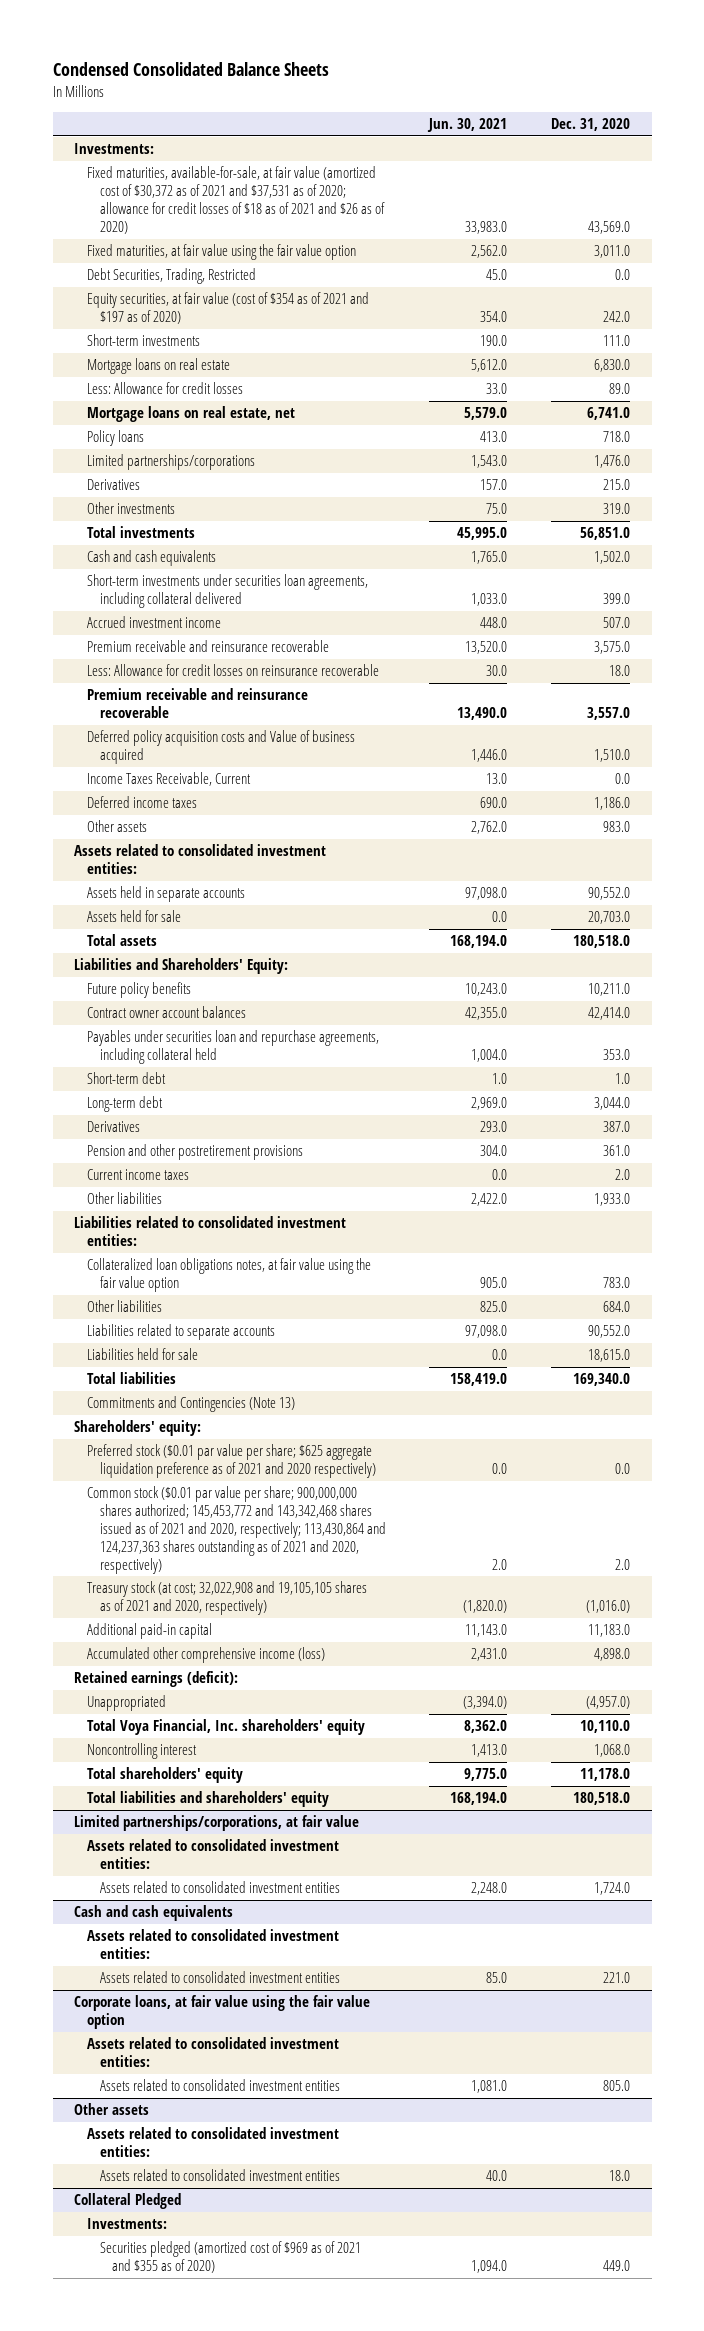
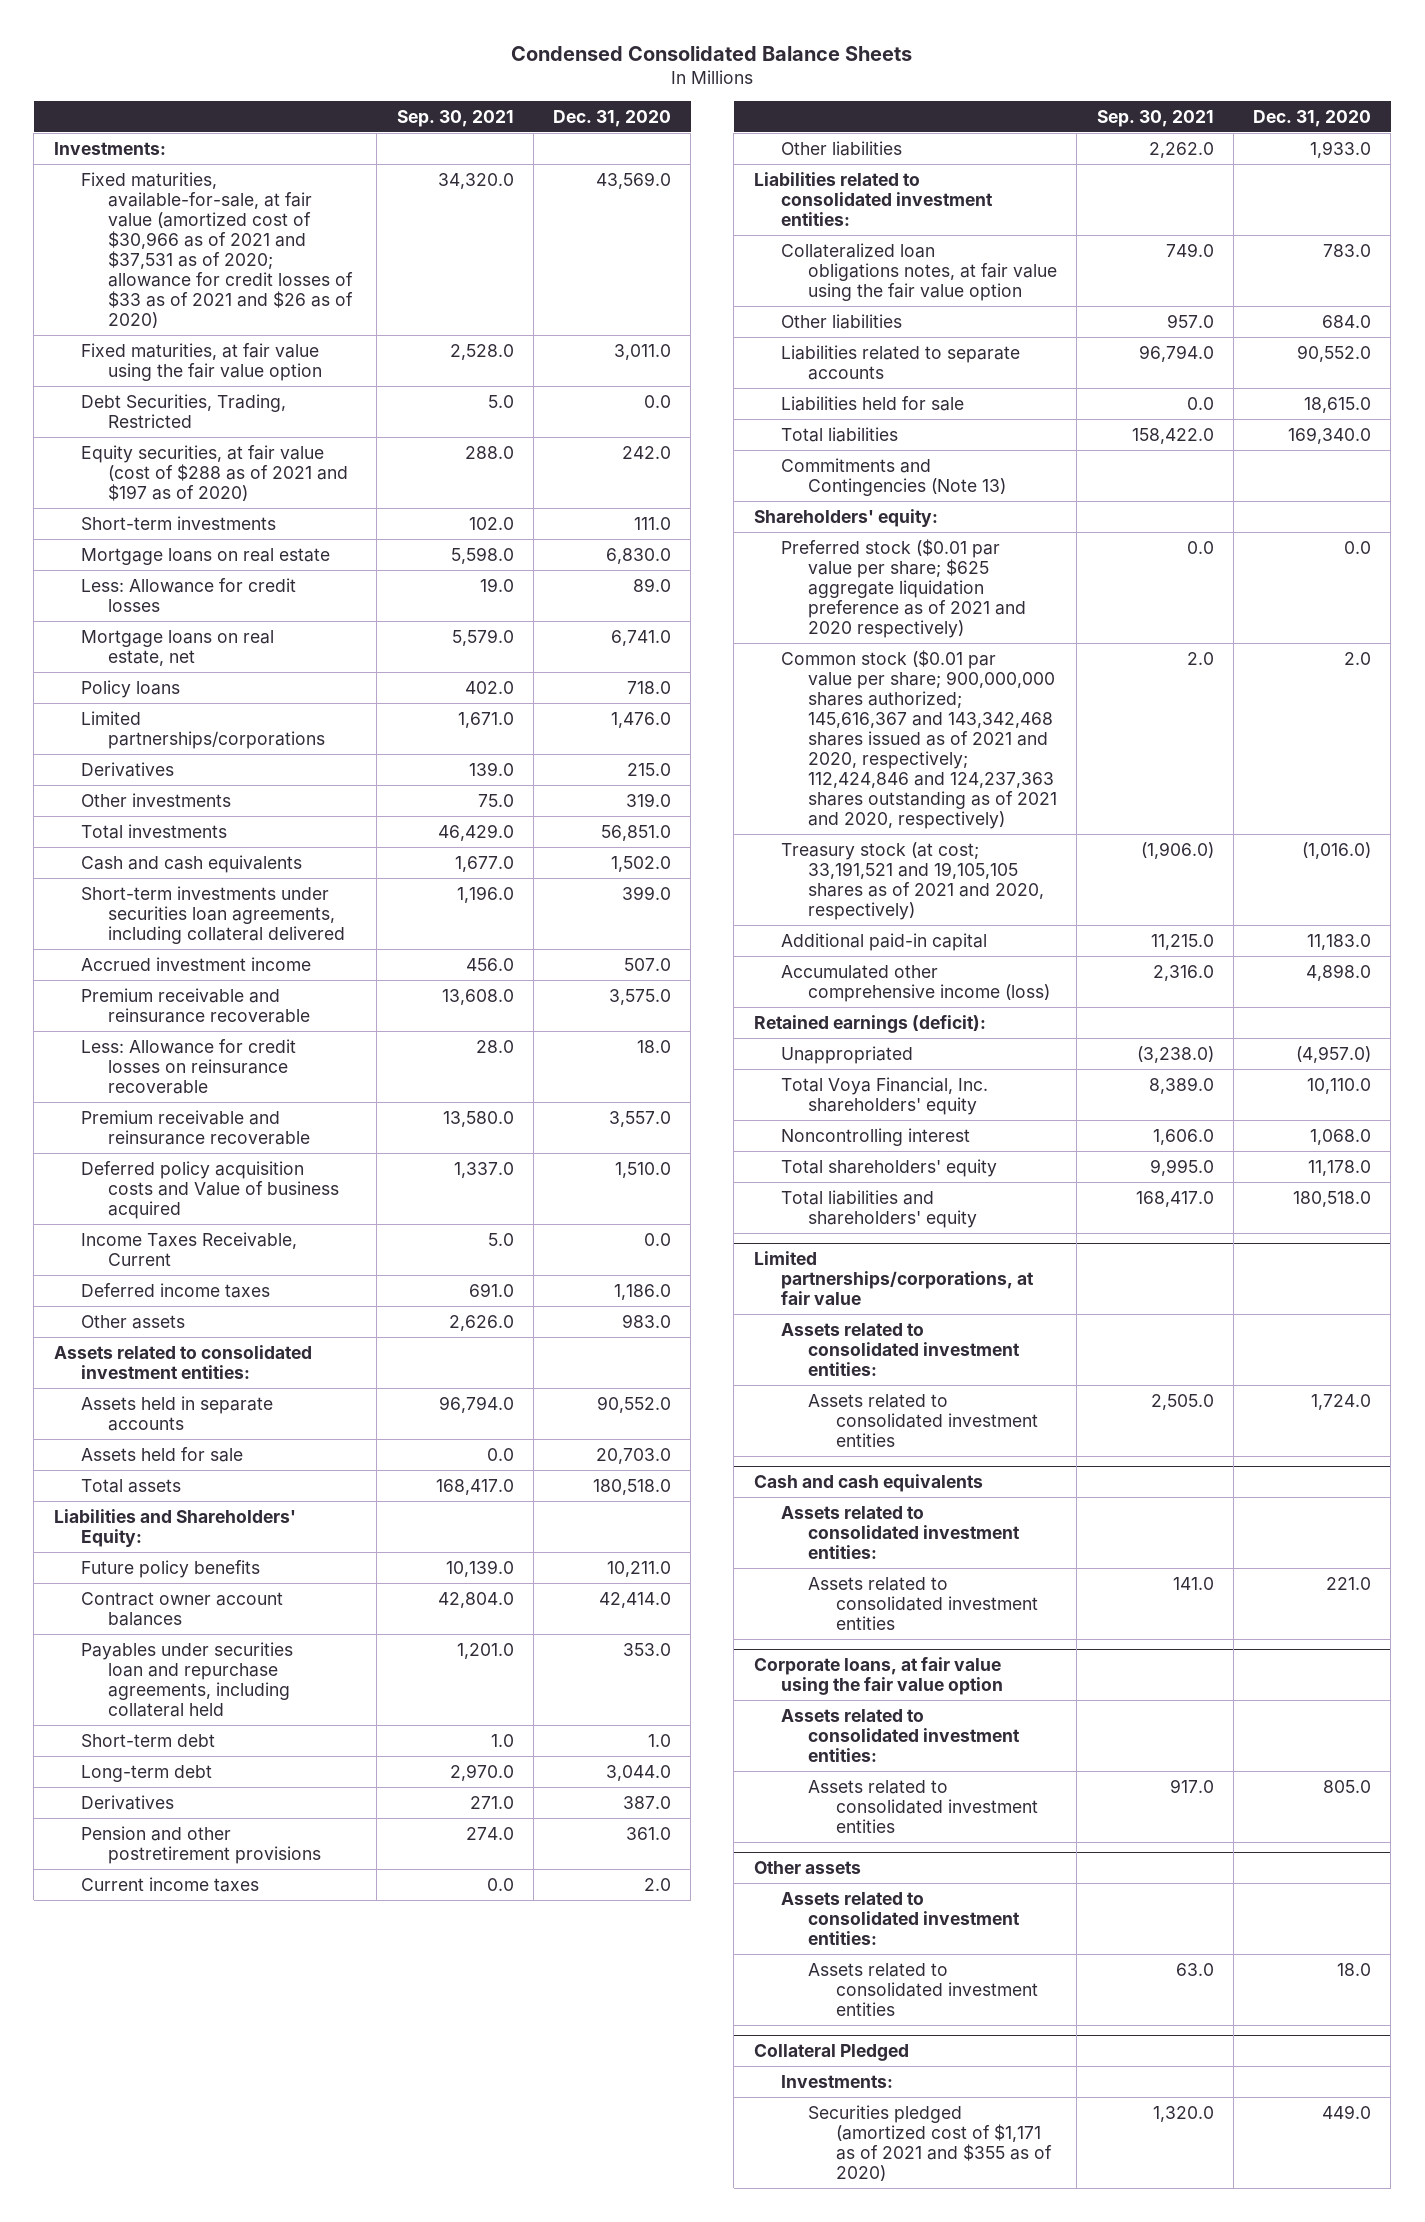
- | Jun. 30, 2021 | Dec. 31, 2020
+ | Sep. 30, 2021 | Dec. 31, 2020
- Fixed maturities, available-for-sale, at fair value (amortized cost of $30,372 as of 2021 and $37,531 as of 2020; allowance for credit losses of $18 as of 2021 and $26 as of 2020) | 33,983.0 | 43,569.0
+ Fixed maturities, available-for-sale, at fair value (amortized cost of $30,966 as of 2021 and $37,531 as of 2020; allowance for credit losses of $33 as of 2021 and $26 as of 2020) | 34,320.0 | 43,569.0
- Equity securities, at fair value (cost of $354 as of 2021 and $197 as of 2020) | 354.0 | 242.0
+ Equity securities, at fair value (cost of $288 as of 2021 and $197 as of 2020) | 288.0 | 242.0
- Common stock ($0.01 par value per share; 900,000,000 shares authorized; 145,453,772 and 143,342,468 shares issued as of 2021 and 2020, respectively; 113,430,864 and 124,237,363 shares outstanding as of 2021 and 2020, respectively) | 2.0 | 2.0
- Treasury stock (at cost; 32,022,908 and 19,105,105 shares as of 2021 and 2020, respectively) | (1,820.0) | (1,016.0)
+ Common stock ($0.01 par value per share; 900,000,000 shares authorized; 145,616,367 and 143,342,468 shares issued as of 2021 and 2020, respectively; 112,424,846 and 124,237,363 shares outstanding as of 2021 and 2020, respectively) | 2.0 | 2.0
+ Treasury stock (at cost; 33,191,521 and 19,105,105 shares as of 2021 and 2020, respectively) | (1,906.0) | (1,016.0)
@ Collateral Pledged
- Securities pledged (amortized cost of $969 as of 2021 and $355 as of 2020) | 1,094.0 | 449.0
+ Securities pledged (amortized cost of $1,171 as of 2021 and $355 as of 2020) | 1,320.0 | 449.0

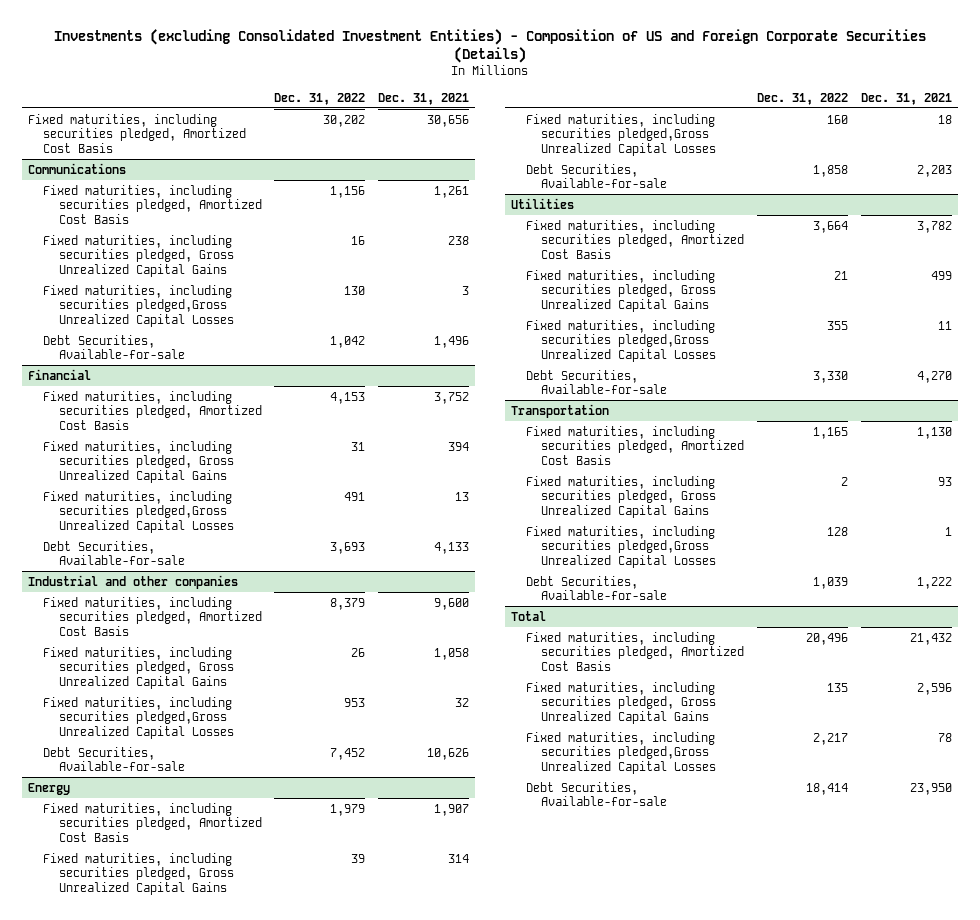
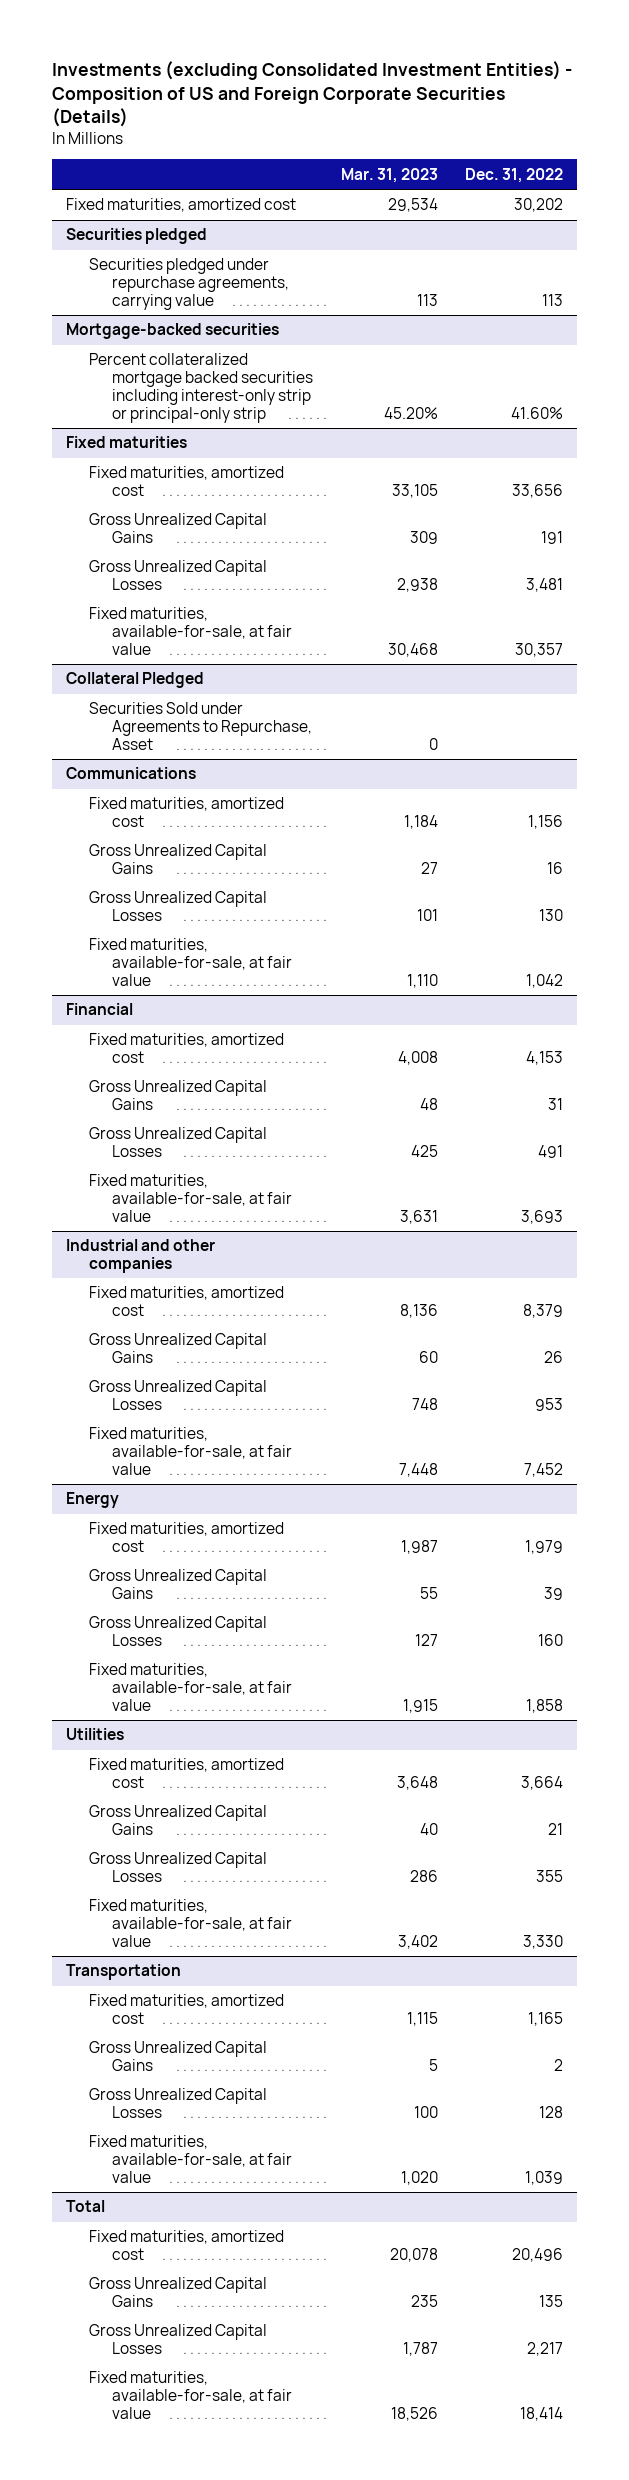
- | Dec. 31, 2022 | Dec. 31, 2021
+ | Mar. 31, 2023 | Dec. 31, 2022
- Fixed maturities, including securities pledged, Amortized Cost Basis | 30,202 | 30,656
+ Fixed maturities, amortized cost | 29,534 | 30,202
+ Securities pledged
+ Securities pledged under repurchase agreements, carrying value | 113 | 113
+ Mortgage-backed securities
+ Percent collateralized mortgage backed securities including interest-only strip or principal-only strip | 45.20% | 41.60%
+ Fixed maturities
+ Fixed maturities, amortized cost | 33,105 | 33,656
+ Gross Unrealized Capital Gains | 309 | 191
+ Gross Unrealized Capital Losses | 2,938 | 3,481
+ Fixed maturities, available-for-sale, at fair value | 30,468 | 30,357
+ Collateral Pledged
+ Securities Sold under Agreements to Repurchase, Asset | 0 |
@ Communications
- Fixed maturities, including securities pledged, Amortized Cost Basis | 1,156 | 1,261
- Fixed maturities, including securities pledged, Gross Unrealized Capital Gains | 16 | 238
- Fixed maturities, including securities pledged,Gross Unrealized Capital Losses | 130 | 3
- Debt Securities, Available-for-sale | 1,042 | 1,496
+ Fixed maturities, amortized cost | 1,184 | 1,156
+ Gross Unrealized Capital Gains | 27 | 16
+ Gross Unrealized Capital Losses | 101 | 130
+ Fixed maturities, available-for-sale, at fair value | 1,110 | 1,042
@ Financial
- Fixed maturities, including securities pledged, Amortized Cost Basis | 4,153 | 3,752
- Fixed maturities, including securities pledged, Gross Unrealized Capital Gains | 31 | 394
- Fixed maturities, including securities pledged,Gross Unrealized Capital Losses | 491 | 13
- Debt Securities, Available-for-sale | 3,693 | 4,133
+ Fixed maturities, amortized cost | 4,008 | 4,153
+ Gross Unrealized Capital Gains | 48 | 31
+ Gross Unrealized Capital Losses | 425 | 491
+ Fixed maturities, available-for-sale, at fair value | 3,631 | 3,693
@ Industrial and other companies
- Fixed maturities, including securities pledged, Amortized Cost Basis | 8,379 | 9,600
- Fixed maturities, including securities pledged, Gross Unrealized Capital Gains | 26 | 1,058
- Fixed maturities, including securities pledged,Gross Unrealized Capital Losses | 953 | 32
- Debt Securities, Available-for-sale | 7,452 | 10,626
+ Fixed maturities, amortized cost | 8,136 | 8,379
+ Gross Unrealized Capital Gains | 60 | 26
+ Gross Unrealized Capital Losses | 748 | 953
+ Fixed maturities, available-for-sale, at fair value | 7,448 | 7,452
@ Energy
- Fixed maturities, including securities pledged, Amortized Cost Basis | 1,979 | 1,907
- Fixed maturities, including securities pledged, Gross Unrealized Capital Gains | 39 | 314
- Fixed maturities, including securities pledged,Gross Unrealized Capital Losses | 160 | 18
- Debt Securities, Available-for-sale | 1,858 | 2,203
+ Fixed maturities, amortized cost | 1,987 | 1,979
+ Gross Unrealized Capital Gains | 55 | 39
+ Gross Unrealized Capital Losses | 127 | 160
+ Fixed maturities, available-for-sale, at fair value | 1,915 | 1,858
@ Utilities
- Fixed maturities, including securities pledged, Amortized Cost Basis | 3,664 | 3,782
- Fixed maturities, including securities pledged, Gross Unrealized Capital Gains | 21 | 499
- Fixed maturities, including securities pledged,Gross Unrealized Capital Losses | 355 | 11
- Debt Securities, Available-for-sale | 3,330 | 4,270
+ Fixed maturities, amortized cost | 3,648 | 3,664
+ Gross Unrealized Capital Gains | 40 | 21
+ Gross Unrealized Capital Losses | 286 | 355
+ Fixed maturities, available-for-sale, at fair value | 3,402 | 3,330
@ Transportation
- Fixed maturities, including securities pledged, Amortized Cost Basis | 1,165 | 1,130
- Fixed maturities, including securities pledged, Gross Unrealized Capital Gains | 2 | 93
- Fixed maturities, including securities pledged,Gross Unrealized Capital Losses | 128 | 1
- Debt Securities, Available-for-sale | 1,039 | 1,222
+ Fixed maturities, amortized cost | 1,115 | 1,165
+ Gross Unrealized Capital Gains | 5 | 2
+ Gross Unrealized Capital Losses | 100 | 128
+ Fixed maturities, available-for-sale, at fair value | 1,020 | 1,039
@ Total
- Fixed maturities, including securities pledged, Amortized Cost Basis | 20,496 | 21,432
- Fixed maturities, including securities pledged, Gross Unrealized Capital Gains | 135 | 2,596
- Fixed maturities, including securities pledged,Gross Unrealized Capital Losses | 2,217 | 78
- Debt Securities, Available-for-sale | 18,414 | 23,950
+ Fixed maturities, amortized cost | 20,078 | 20,496
+ Gross Unrealized Capital Gains | 235 | 135
+ Gross Unrealized Capital Losses | 1,787 | 2,217
+ Fixed maturities, available-for-sale, at fair value | 18,526 | 18,414

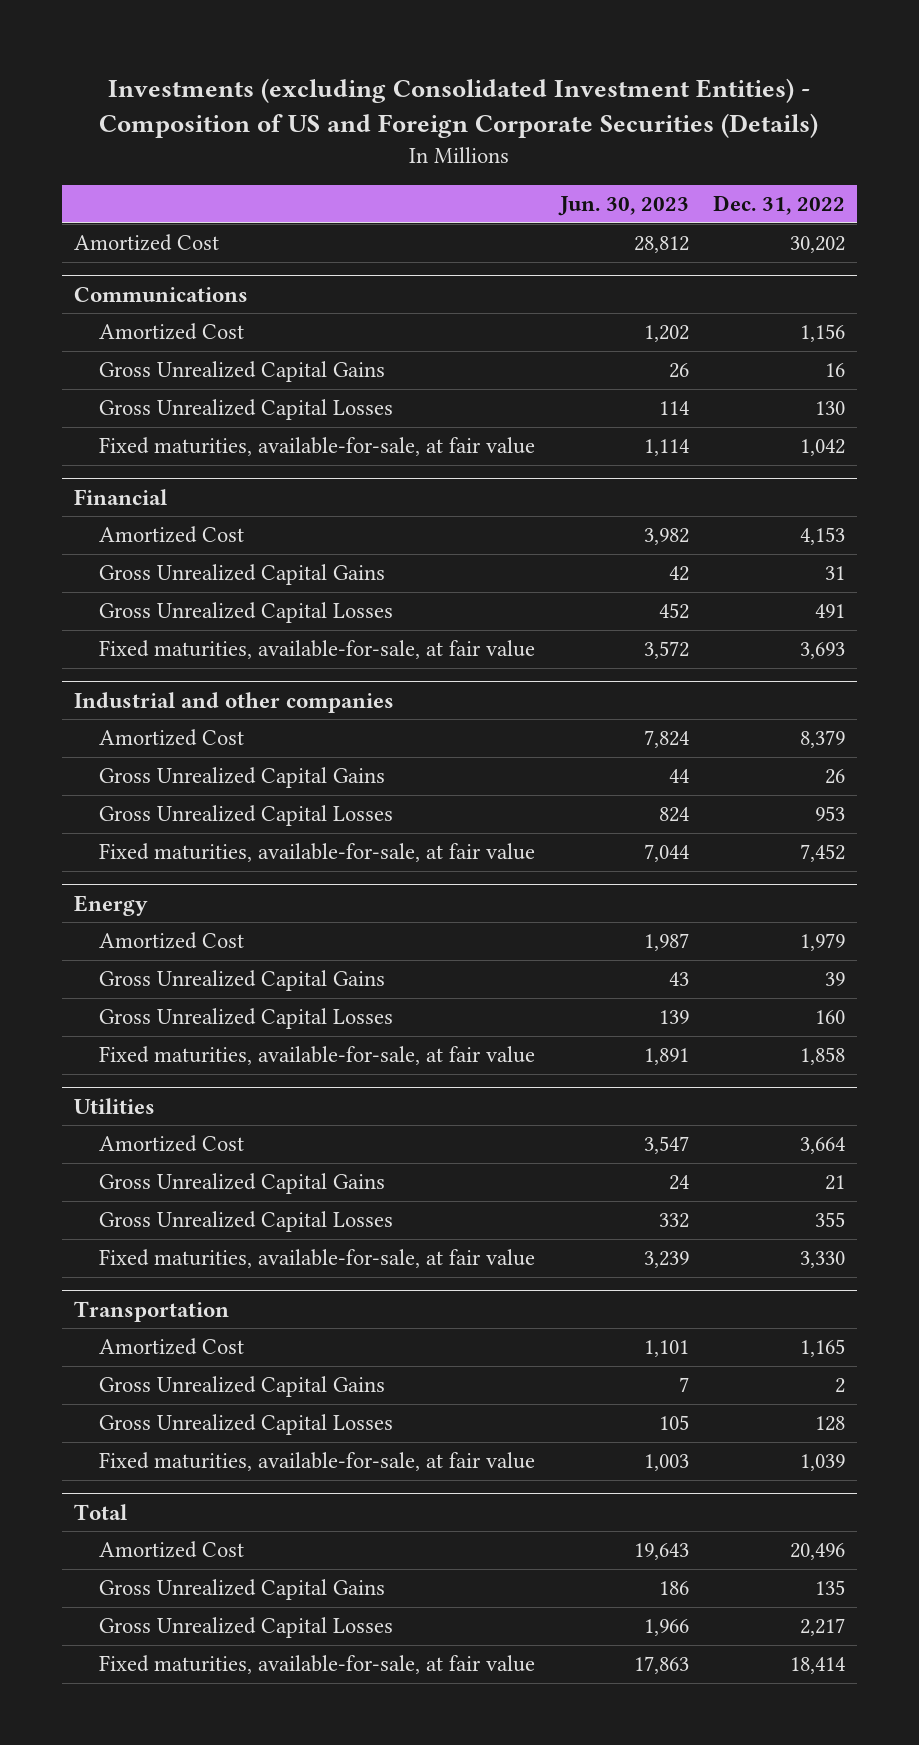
- | Mar. 31, 2023 | Dec. 31, 2022
+ | Jun. 30, 2023 | Dec. 31, 2022
- Fixed maturities, amortized cost | 29,534 | 30,202
- Securities pledged
- Securities pledged under repurchase agreements, carrying value | 113 | 113
- Mortgage-backed securities
- Percent collateralized mortgage backed securities including interest-only strip or principal-only strip | 45.20% | 41.60%
- Fixed maturities
- Fixed maturities, amortized cost | 33,105 | 33,656
- Gross Unrealized Capital Gains | 309 | 191
- Gross Unrealized Capital Losses | 2,938 | 3,481
- Fixed maturities, available-for-sale, at fair value | 30,468 | 30,357
- Collateral Pledged
- Securities Sold under Agreements to Repurchase, Asset | 0 |
+ Amortized Cost | 28,812 | 30,202
@ Communications
- Fixed maturities, amortized cost | 1,184 | 1,156
+ Amortized Cost | 1,202 | 1,156
@ Financial
- Fixed maturities, amortized cost | 4,008 | 4,153
+ Amortized Cost | 3,982 | 4,153
@ Industrial and other companies
- Fixed maturities, amortized cost | 8,136 | 8,379
+ Amortized Cost | 7,824 | 8,379
@ Energy
- Fixed maturities, amortized cost | 1,987 | 1,979
+ Amortized Cost | 1,987 | 1,979
@ Utilities
- Fixed maturities, amortized cost | 3,648 | 3,664
+ Amortized Cost | 3,547 | 3,664
@ Transportation
- Fixed maturities, amortized cost | 1,115 | 1,165
+ Amortized Cost | 1,101 | 1,165
@ Total
- Fixed maturities, amortized cost | 20,078 | 20,496
+ Amortized Cost | 19,643 | 20,496

